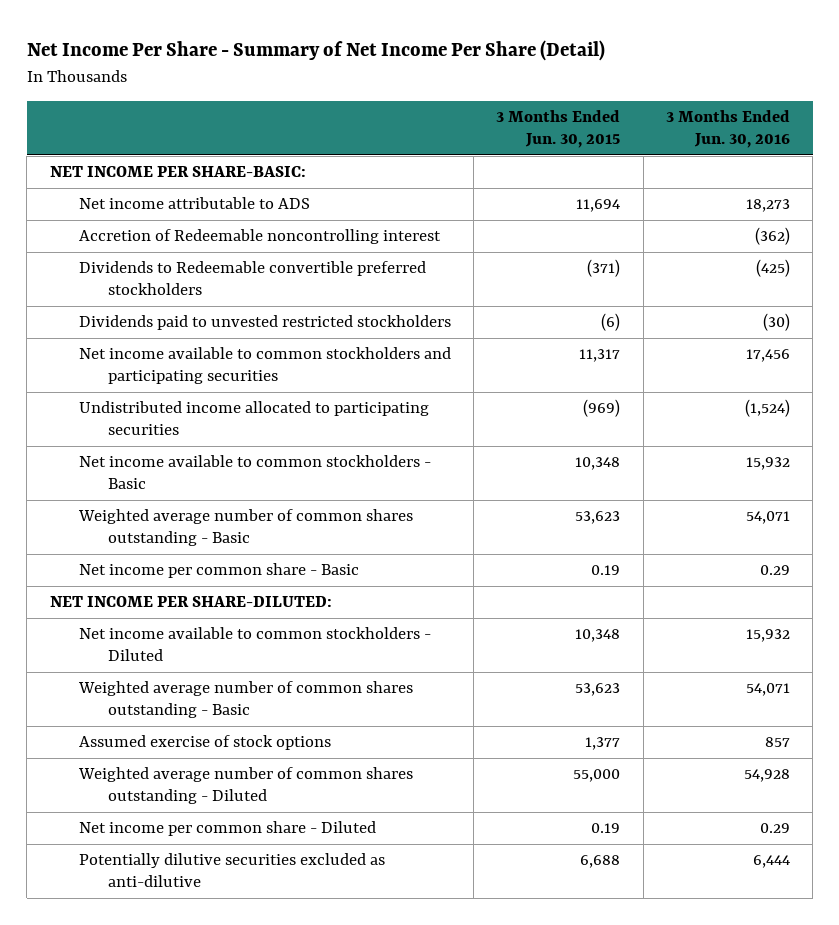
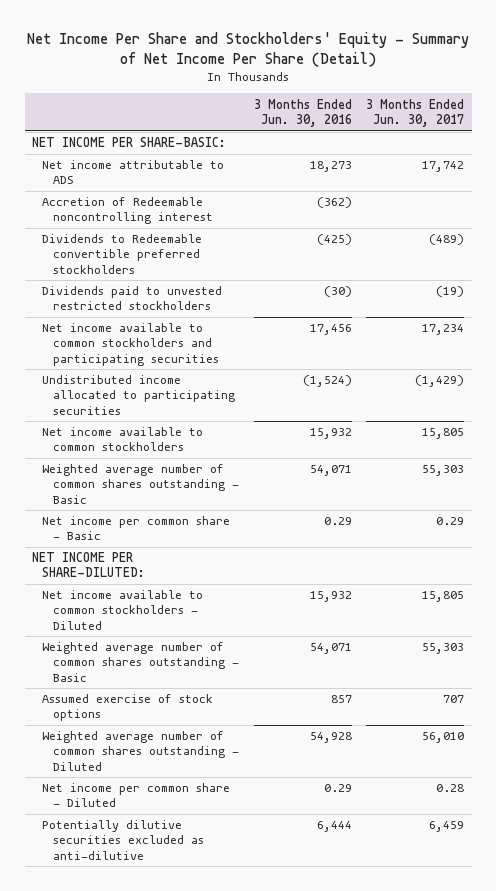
- Net Income Per Share - Summary of Net Income Per Share (Detail)
+ Net Income Per Share and Stockholders' Equity - Summary of Net Income Per Share (Detail)
- | 3 Months Ended Jun. 30, 2015 | 3 Months Ended Jun. 30, 2016
+ | 3 Months Ended Jun. 30, 2016 | 3 Months Ended Jun. 30, 2017
- Net income available to common stockholders - Basic | 10,348 | 15,932
+ Net income available to common stockholders | 15,932 | 15,805

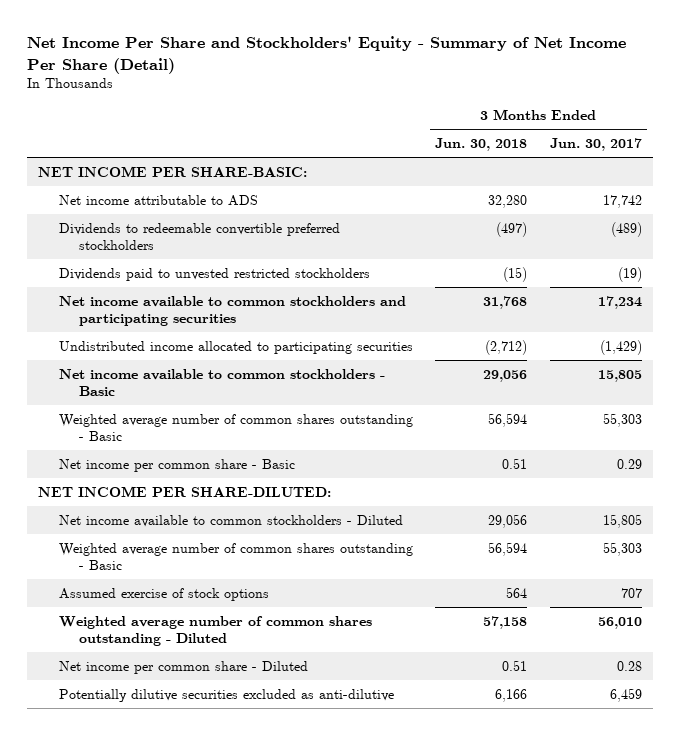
- | 3 Months Ended Jun. 30, 2016 | 3 Months Ended Jun. 30, 2017
+ | 3 Months Ended Jun. 30, 2018 | 3 Months Ended Jun. 30, 2017
- Accretion of Redeemable noncontrolling interest | (362) |
- Dividends to Redeemable convertible preferred stockholders | (425) | (489)
+ Dividends to redeemable convertible preferred stockholders | (497) | (489)
- Net income available to common stockholders | 15,932 | 15,805
+ Net income available to common stockholders - Basic | 29,056 | 15,805

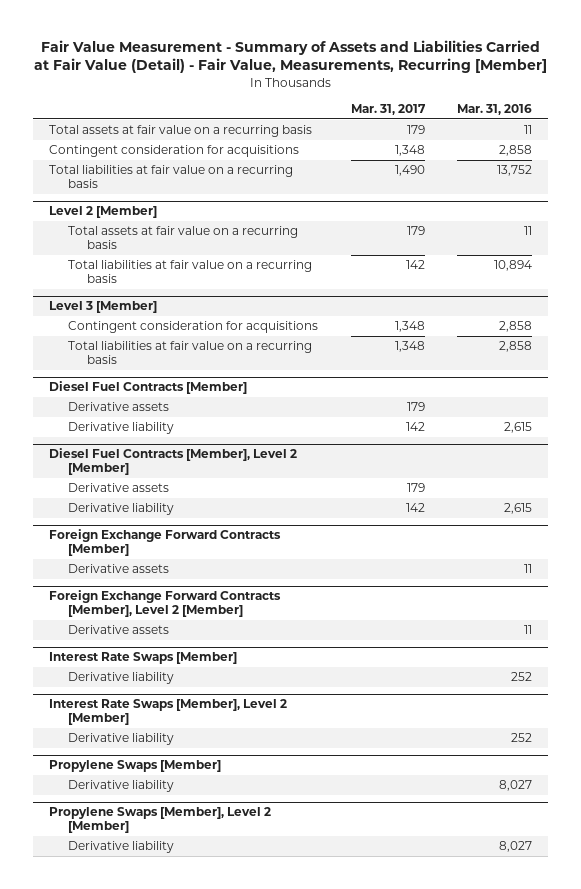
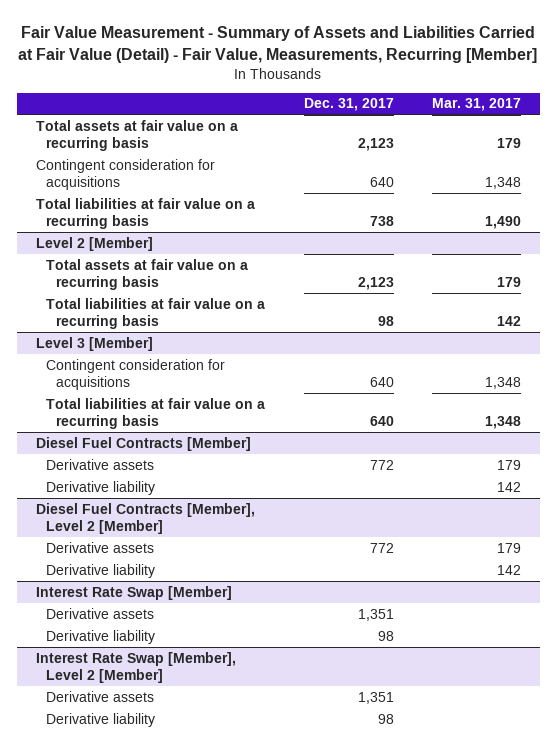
- | Mar. 31, 2017 | Mar. 31, 2016
+ | Dec. 31, 2017 | Mar. 31, 2017
- Foreign Exchange Forward Contracts [Member]
- Derivative assets | | 11
- Foreign Exchange Forward Contracts [Member], Level 2 [Member]
+ Interest Rate Swap [Member]
- Interest Rate Swaps [Member]
- Interest Rate Swaps [Member], Level 2 [Member]
- Derivative liability | | 252
- Propylene Swaps [Member]
- Derivative liability | | 8,027
- Propylene Swaps [Member], Level 2 [Member]
+ Interest Rate Swap [Member], Level 2 [Member]
+ Derivative assets | 1,351 |

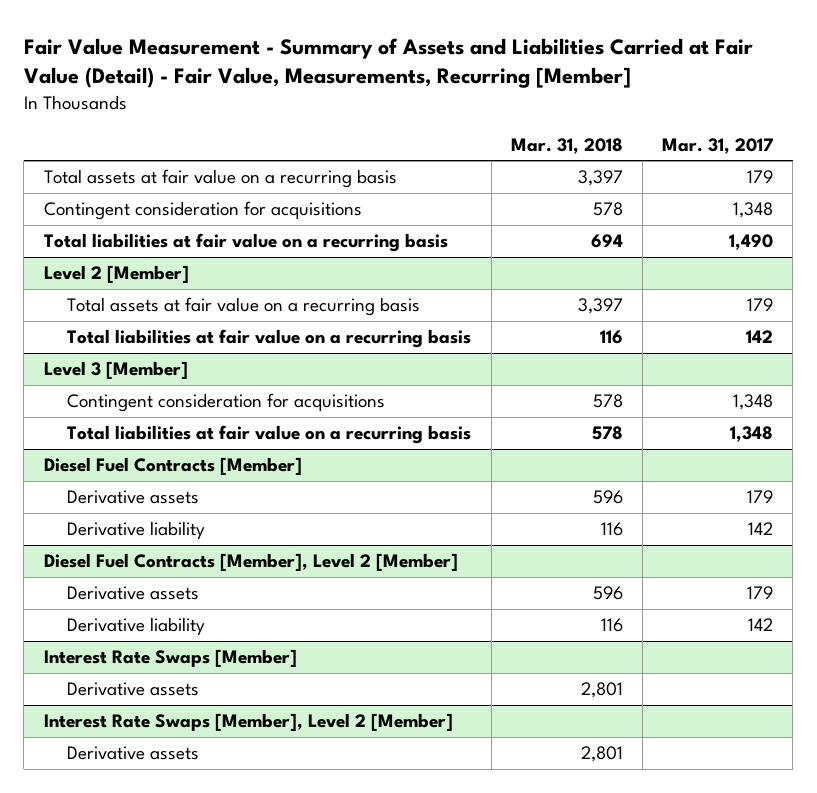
- | Dec. 31, 2017 | Mar. 31, 2017
+ | Mar. 31, 2018 | Mar. 31, 2017
- Interest Rate Swap [Member]
+ Interest Rate Swaps [Member]
- Derivative liability | 98 |
- Interest Rate Swap [Member], Level 2 [Member]
+ Interest Rate Swaps [Member], Level 2 [Member]
- Derivative liability | 98 |

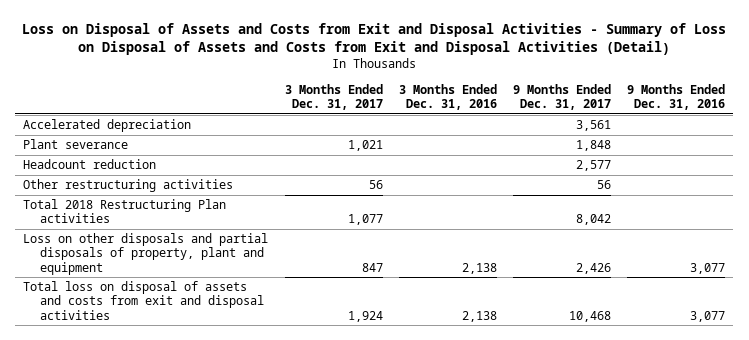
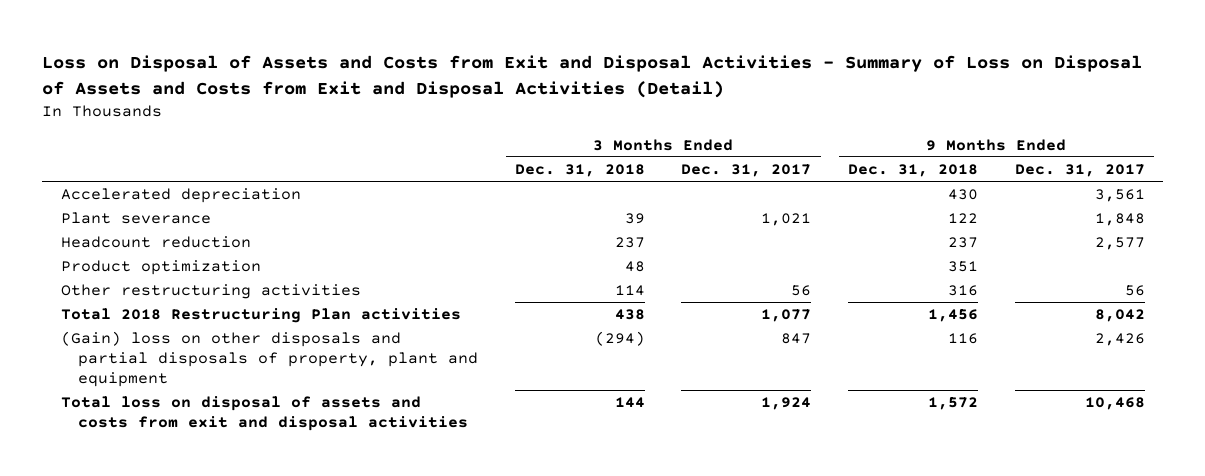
- | 3 Months Ended Dec. 31, 2017 | 3 Months Ended Dec. 31, 2016 | 9 Months Ended Dec. 31, 2017 | 9 Months Ended Dec. 31, 2016
+ | 3 Months Ended Dec. 31, 2018 | 3 Months Ended Dec. 31, 2017 | 9 Months Ended Dec. 31, 2018 | 9 Months Ended Dec. 31, 2017
+ Product optimization | 48 | | 351 |
- Loss on other disposals and partial disposals of property, plant and equipment | 847 | 2,138 | 2,426 | 3,077
+ (Gain) loss on other disposals and partial disposals of property, plant and equipment | (294) | 847 | 116 | 2,426

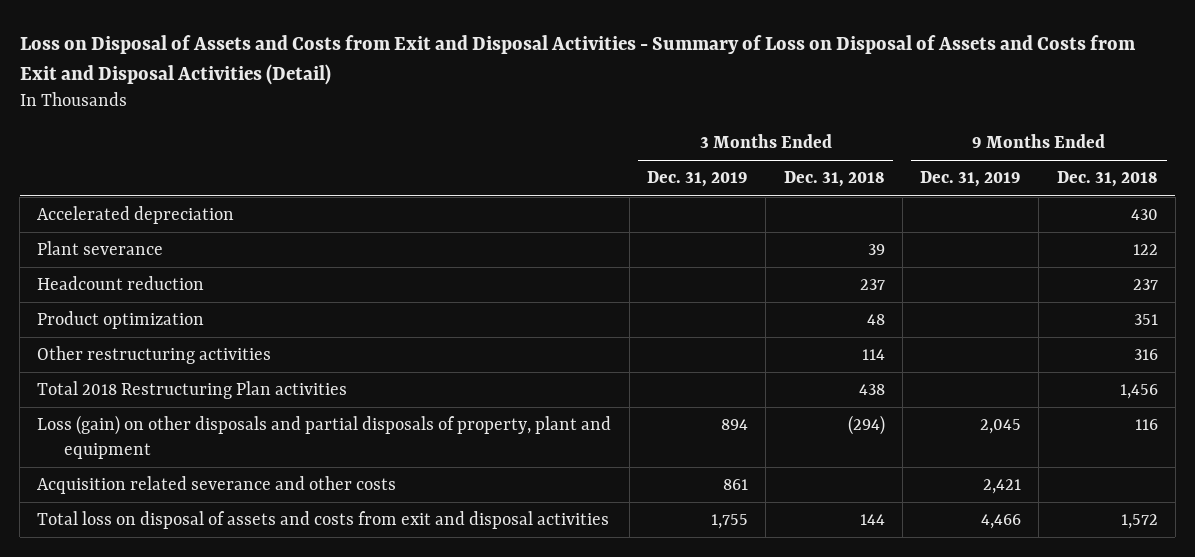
- | 3 Months Ended Dec. 31, 2018 | 3 Months Ended Dec. 31, 2017 | 9 Months Ended Dec. 31, 2018 | 9 Months Ended Dec. 31, 2017
+ | 3 Months Ended Dec. 31, 2019 | 3 Months Ended Dec. 31, 2018 | 9 Months Ended Dec. 31, 2019 | 9 Months Ended Dec. 31, 2018
- (Gain) loss on other disposals and partial disposals of property, plant and equipment | (294) | 847 | 116 | 2,426
+ Loss (gain) on other disposals and partial disposals of property, plant and equipment | 894 | (294) | 2,045 | 116
+ Acquisition related severance and other costs | 861 | | 2,421 |

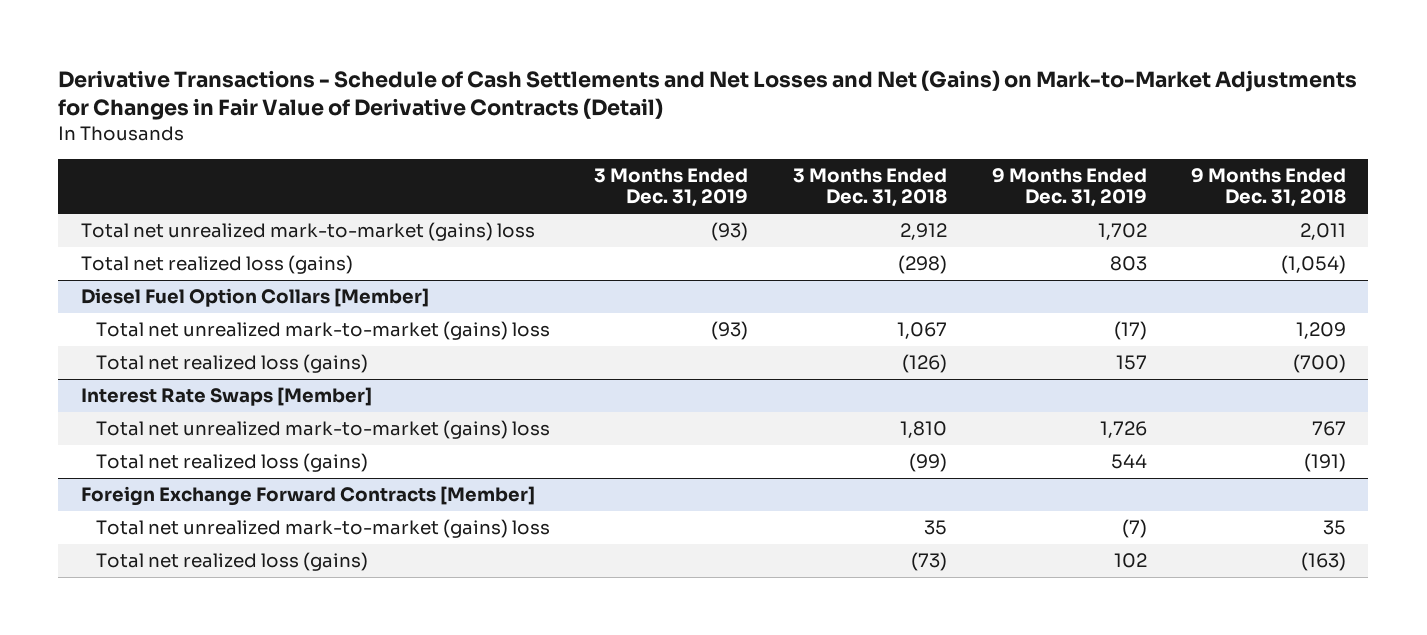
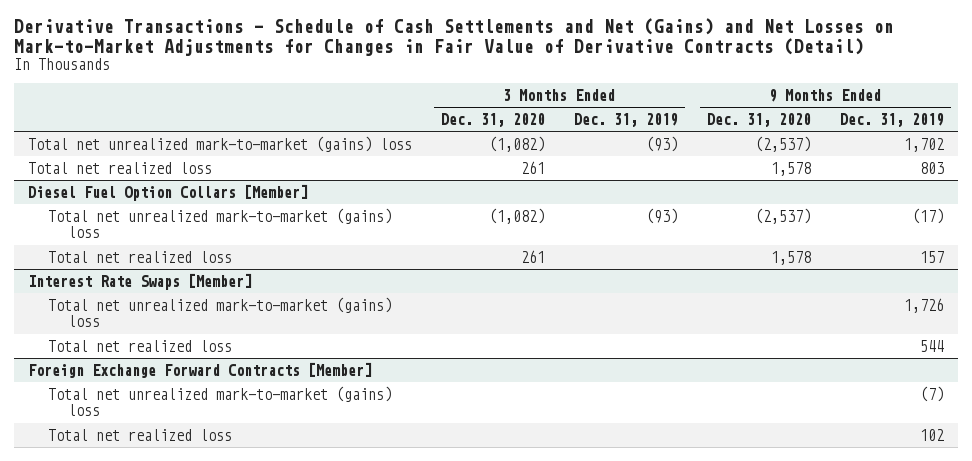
- Derivative Transactions - Schedule of Cash Settlements and Net Losses and Net (Gains) on Mark-to-Market Adjustments for Changes in Fair Value of Derivative Contracts (Detail)
+ Derivative Transactions - Schedule of Cash Settlements and Net (Gains) and Net Losses on Mark-to-Market Adjustments for Changes in Fair Value of Derivative Contracts (Detail)
- | 3 Months Ended Dec. 31, 2019 | 3 Months Ended Dec. 31, 2018 | 9 Months Ended Dec. 31, 2019 | 9 Months Ended Dec. 31, 2018
+ | 3 Months Ended Dec. 31, 2020 | 3 Months Ended Dec. 31, 2019 | 9 Months Ended Dec. 31, 2020 | 9 Months Ended Dec. 31, 2019
- Total net realized loss (gains) | | (298) | 803 | (1,054)
+ Total net realized loss | 261 | | 1,578 | 803
@ Diesel Fuel Option Collars [Member]
- Total net realized loss (gains) | | (126) | 157 | (700)
+ Total net realized loss | 261 | | 1,578 | 157
@ Interest Rate Swaps [Member]
- Total net realized loss (gains) | | (99) | 544 | (191)
+ Total net realized loss | | | | 544
@ Foreign Exchange Forward Contracts [Member]
- Total net realized loss (gains) | | (73) | 102 | (163)
+ Total net realized loss | | | | 102

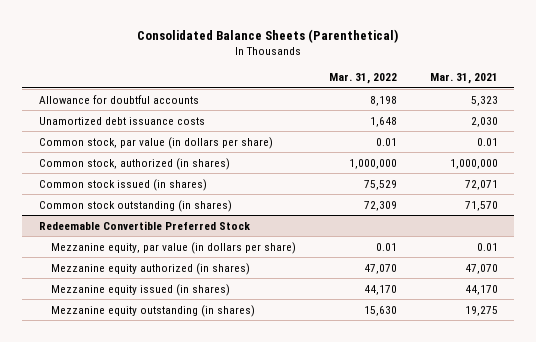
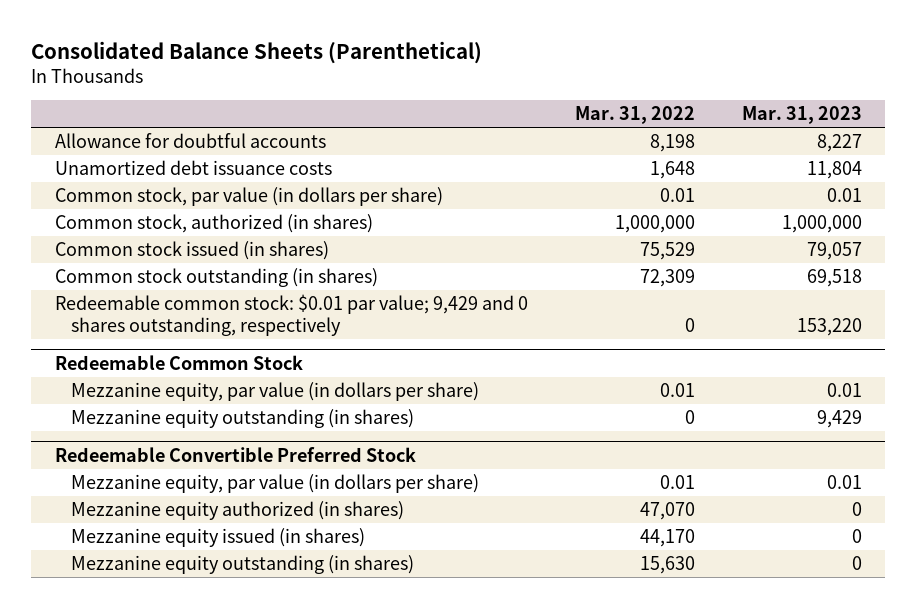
- | Mar. 31, 2022 | Mar. 31, 2021
+ | Mar. 31, 2022 | Mar. 31, 2023
+ Redeemable common stock: $0.01 par value; 9,429 and 0 shares outstanding, respectively | 0 | 153,220
+ Redeemable Common Stock
+ Mezzanine equity, par value (in dollars per share) | 0.01 | 0.01
+ Mezzanine equity outstanding (in shares) | 0 | 9,429

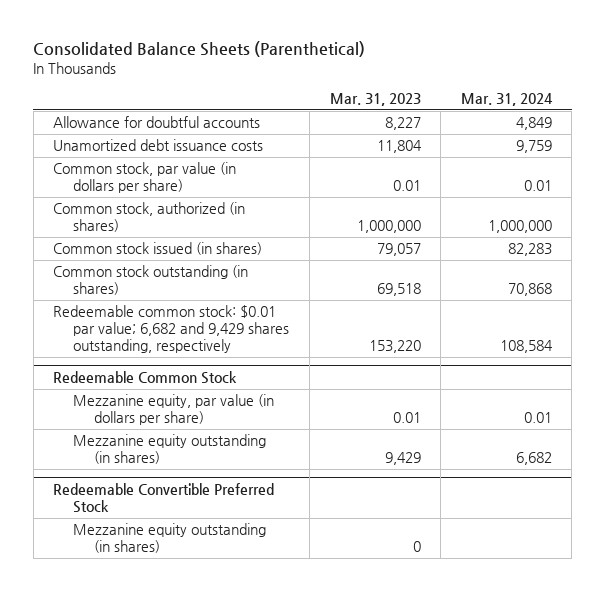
- | Mar. 31, 2022 | Mar. 31, 2023
+ | Mar. 31, 2023 | Mar. 31, 2024
- Redeemable common stock: $0.01 par value; 9,429 and 0 shares outstanding, respectively | 0 | 153,220
+ Redeemable common stock: $0.01 par value; 6,682 and 9,429 shares outstanding, respectively | 153,220 | 108,584
@ Redeemable Convertible Preferred Stock
- Mezzanine equity, par value (in dollars per share) | 0.01 | 0.01
- Mezzanine equity authorized (in shares) | 47,070 | 0
- Mezzanine equity issued (in shares) | 44,170 | 0

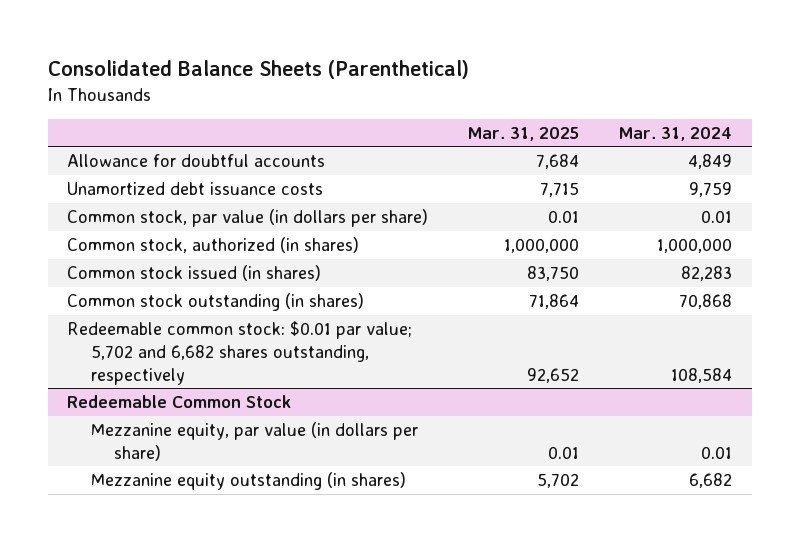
- | Mar. 31, 2023 | Mar. 31, 2024
+ | Mar. 31, 2025 | Mar. 31, 2024
- Redeemable common stock: $0.01 par value; 6,682 and 9,429 shares outstanding, respectively | 153,220 | 108,584
+ Redeemable common stock: $0.01 par value; 5,702 and 6,682 shares outstanding, respectively | 92,652 | 108,584
- Redeemable Convertible Preferred Stock
- Mezzanine equity outstanding (in shares) | 0 |

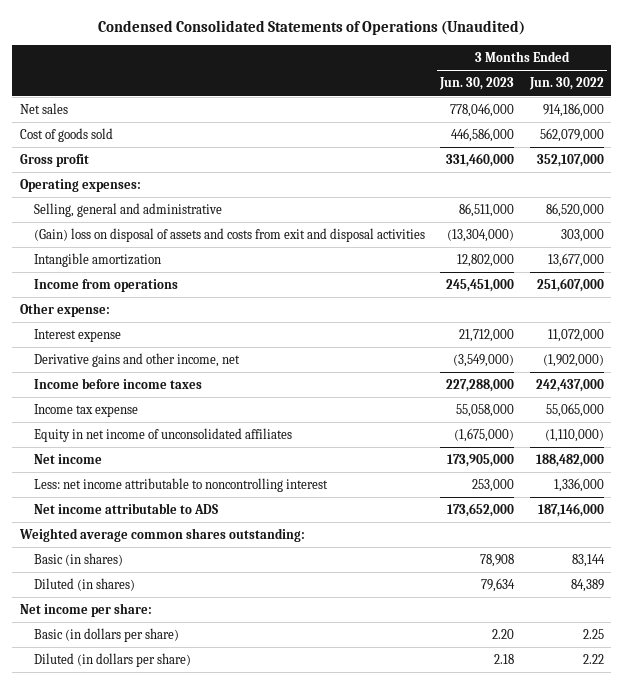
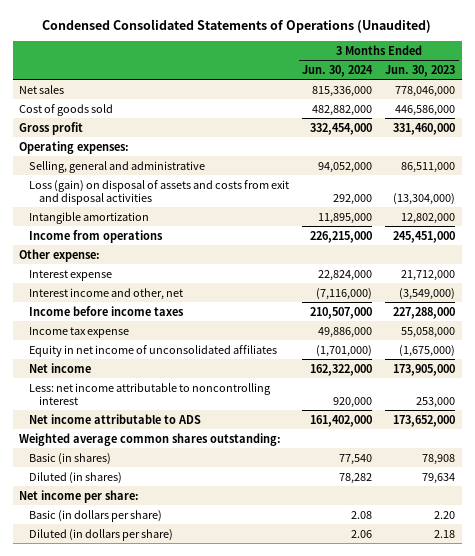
- | 3 Months Ended Jun. 30, 2023 | 3 Months Ended Jun. 30, 2022
+ | 3 Months Ended Jun. 30, 2024 | 3 Months Ended Jun. 30, 2023
- (Gain) loss on disposal of assets and costs from exit and disposal activities | (13,304,000) | 303,000
+ Loss (gain) on disposal of assets and costs from exit and disposal activities | 292,000 | (13,304,000)
- Derivative gains and other income, net | (3,549,000) | (1,902,000)
+ Interest income and other, net | (7,116,000) | (3,549,000)

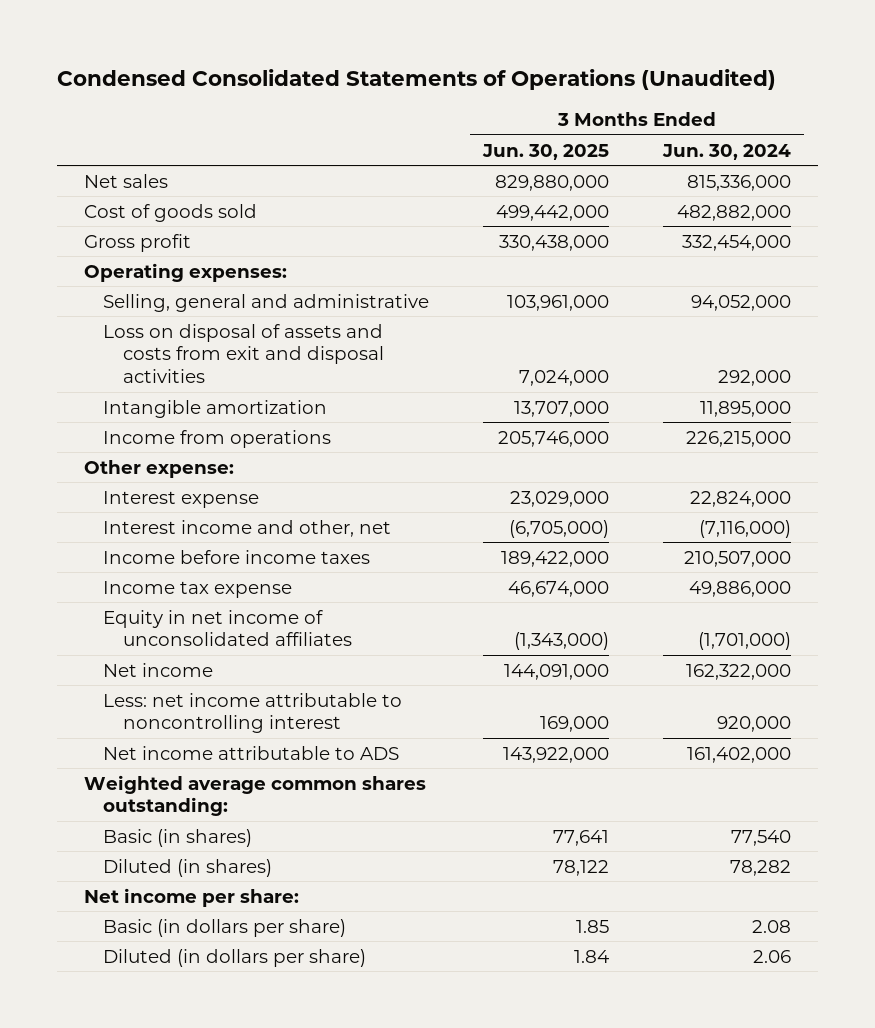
- | 3 Months Ended Jun. 30, 2024 | 3 Months Ended Jun. 30, 2023
+ | 3 Months Ended Jun. 30, 2025 | 3 Months Ended Jun. 30, 2024
- Loss (gain) on disposal of assets and costs from exit and disposal activities | 292,000 | (13,304,000)
+ Loss on disposal of assets and costs from exit and disposal activities | 7,024,000 | 292,000

